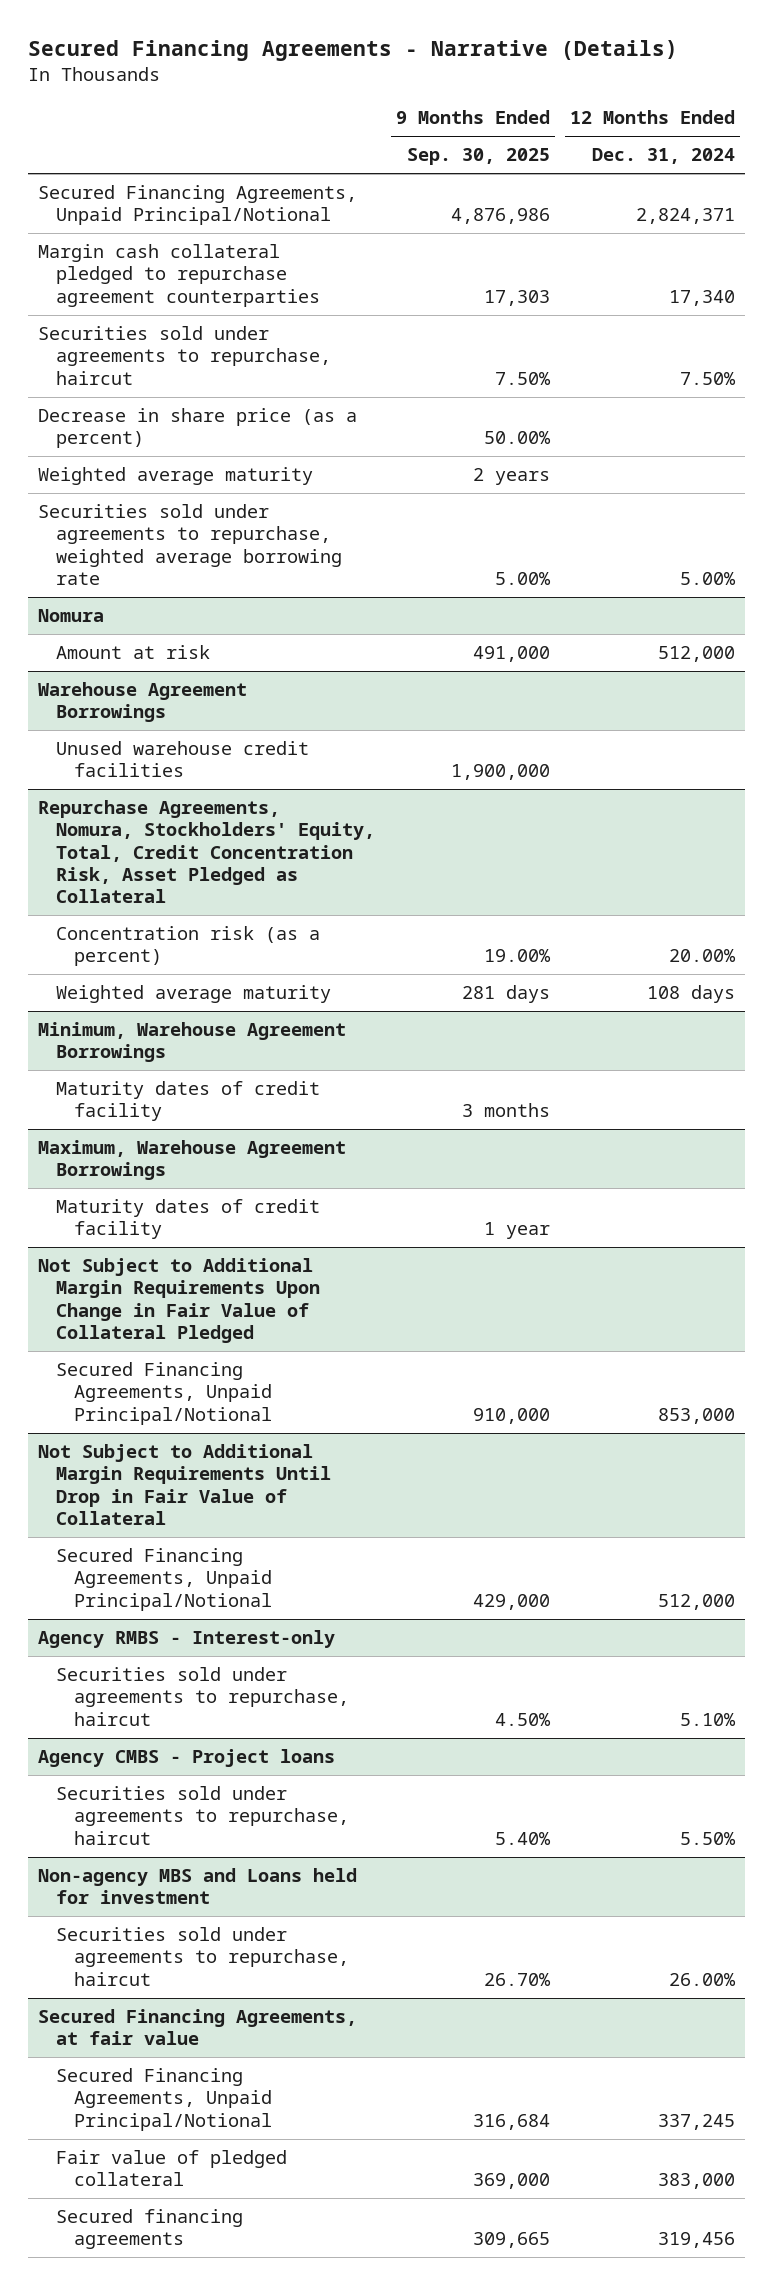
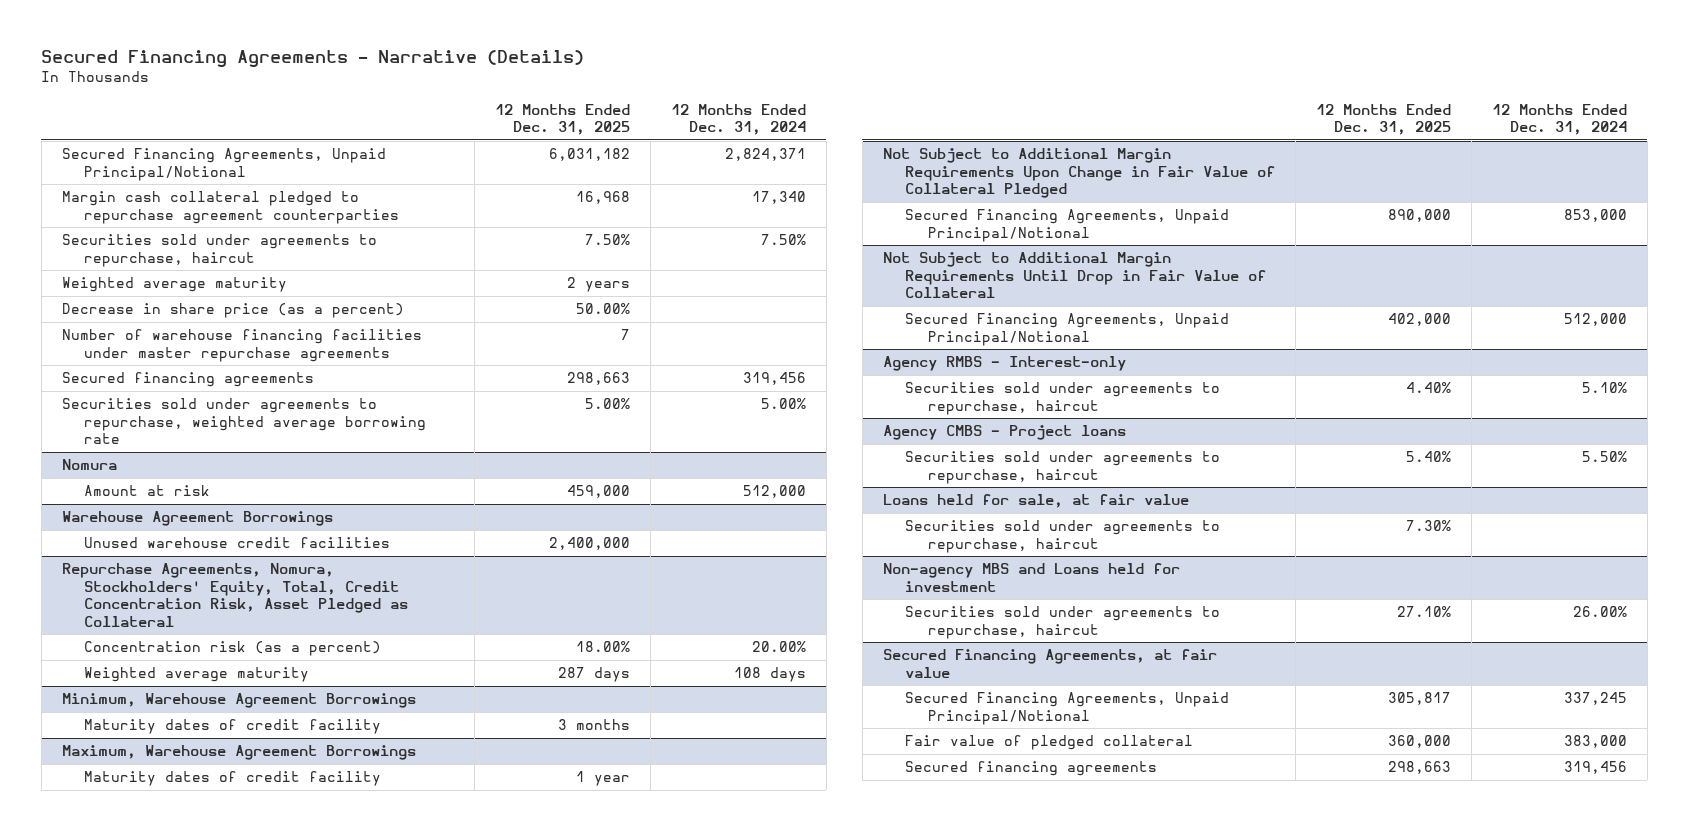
- | 9 Months Ended Sep. 30, 2025 | 12 Months Ended Dec. 31, 2024
+ | 12 Months Ended Dec. 31, 2025 | 12 Months Ended Dec. 31, 2024
moved down: Decrease in share price (as a percent) | 50.00% |
+ Number of warehouse financing facilities under master repurchase agreements | 7 |
+ Secured financing agreements | 298,663 | 319,456
+ Loans held for sale, at fair value
+ Securities sold under agreements to repurchase, haircut | 7.30% |

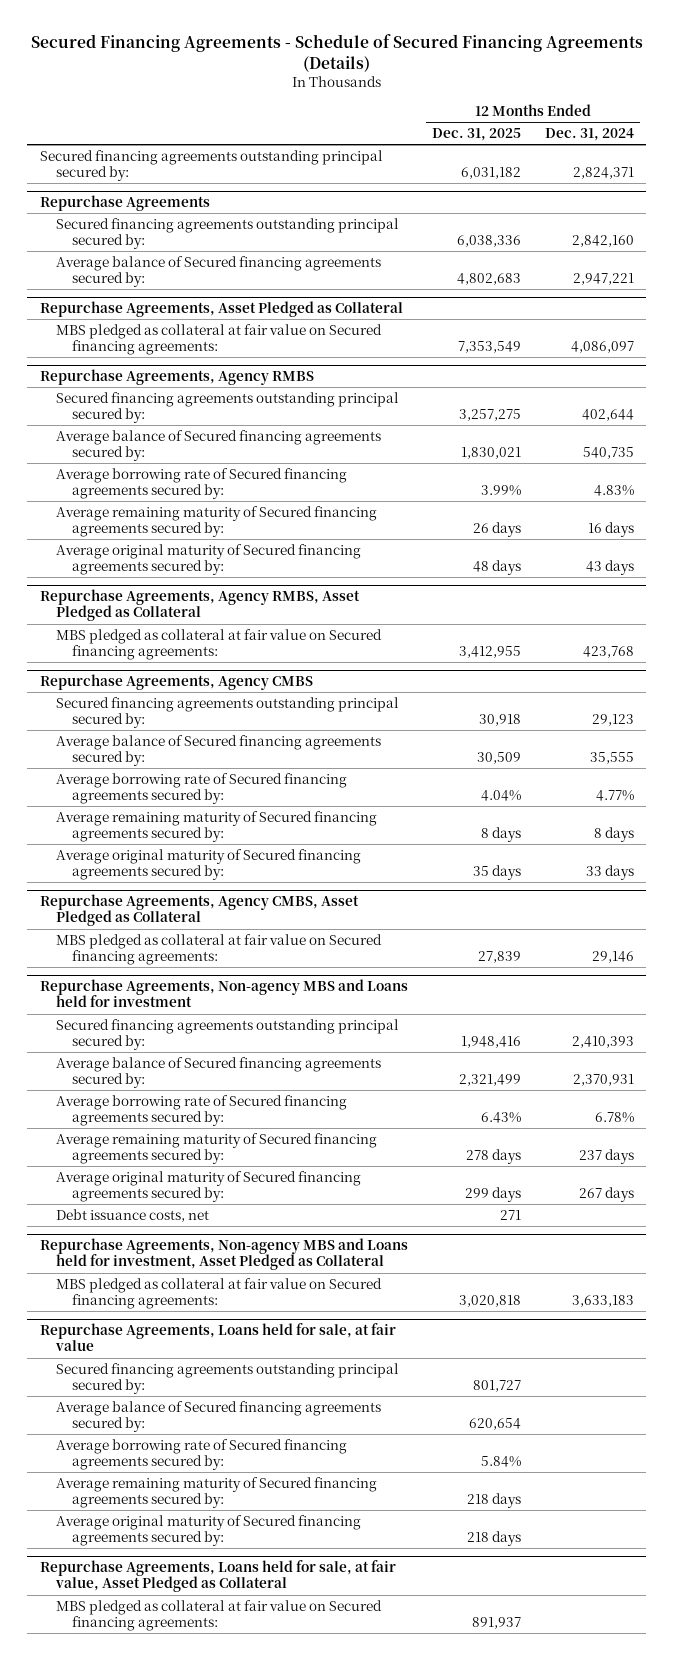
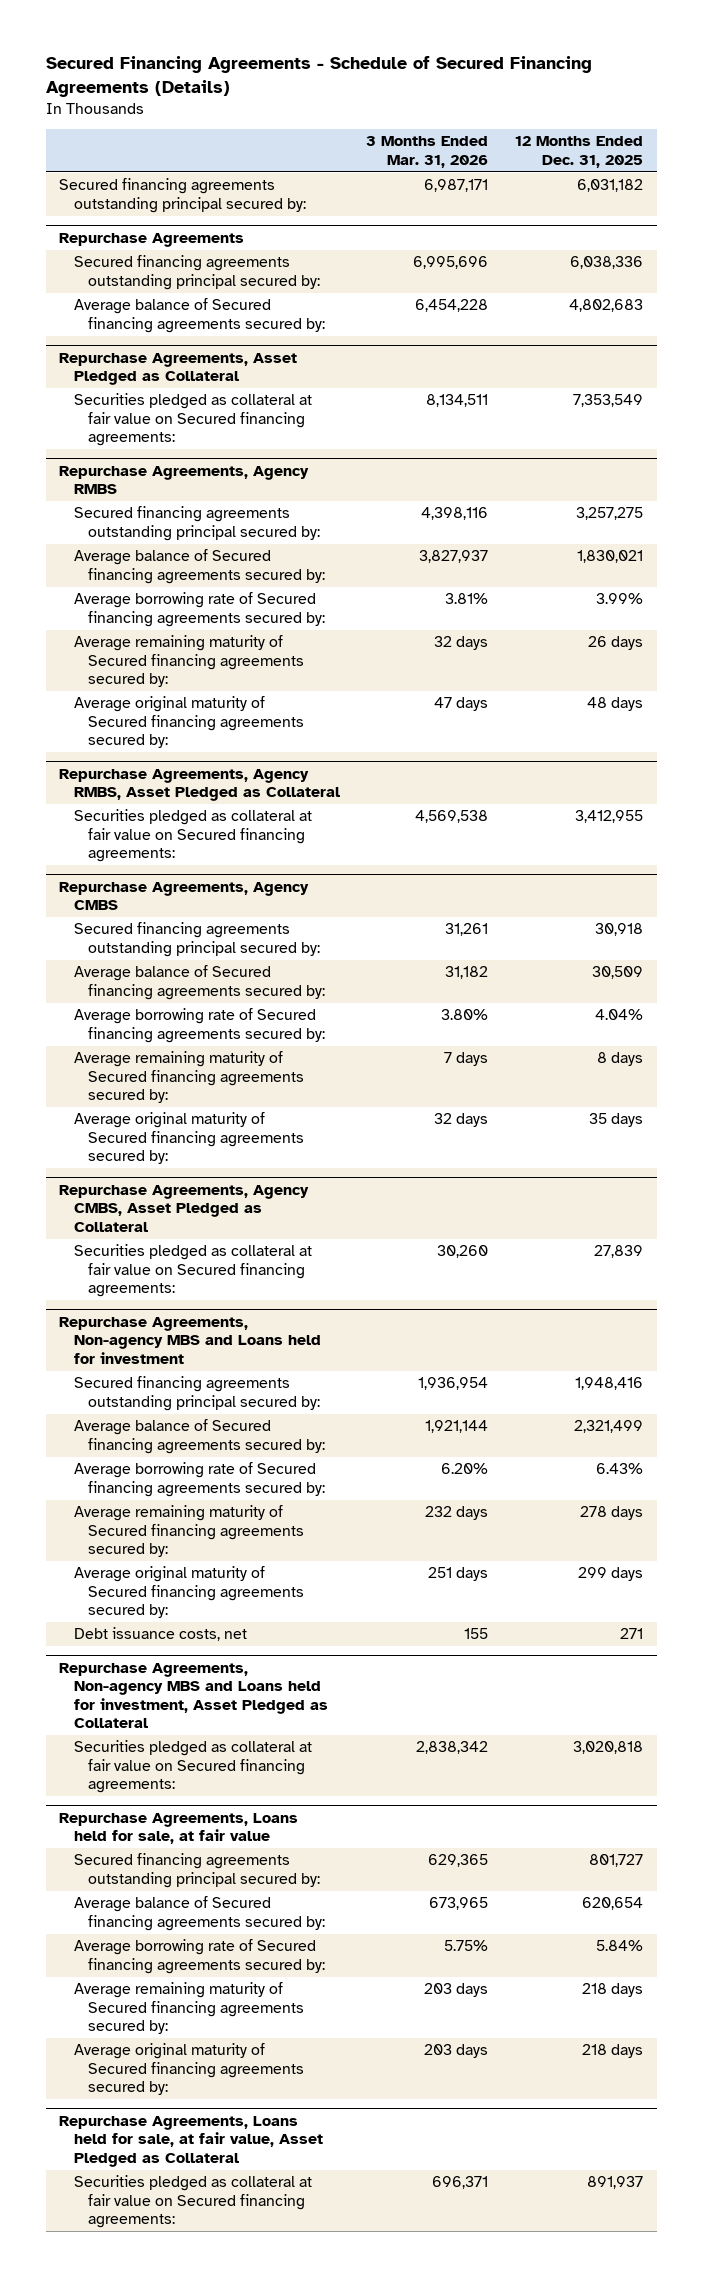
- | 12 Months Ended Dec. 31, 2025 | 12 Months Ended Dec. 31, 2024
+ | 3 Months Ended Mar. 31, 2026 | 12 Months Ended Dec. 31, 2025
@ Repurchase Agreements, Asset Pledged as Collateral
- MBS pledged as collateral at fair value on Secured financing agreements: | 7,353,549 | 4,086,097
+ Securities pledged as collateral at fair value on Secured financing agreements: | 8,134,511 | 7,353,549
@ Repurchase Agreements, Agency RMBS, Asset Pledged as Collateral
- MBS pledged as collateral at fair value on Secured financing agreements: | 3,412,955 | 423,768
+ Securities pledged as collateral at fair value on Secured financing agreements: | 4,569,538 | 3,412,955
@ Repurchase Agreements, Agency CMBS, Asset Pledged as Collateral
- MBS pledged as collateral at fair value on Secured financing agreements: | 27,839 | 29,146
+ Securities pledged as collateral at fair value on Secured financing agreements: | 30,260 | 27,839
@ Repurchase Agreements, Non-agency MBS and Loans held for investment, Asset Pledged as Collateral
- MBS pledged as collateral at fair value on Secured financing agreements: | 3,020,818 | 3,633,183
+ Securities pledged as collateral at fair value on Secured financing agreements: | 2,838,342 | 3,020,818
@ Repurchase Agreements, Loans held for sale, at fair value, Asset Pledged as Collateral
- MBS pledged as collateral at fair value on Secured financing agreements: | 891,937 |
+ Securities pledged as collateral at fair value on Secured financing agreements: | 696,371 | 891,937

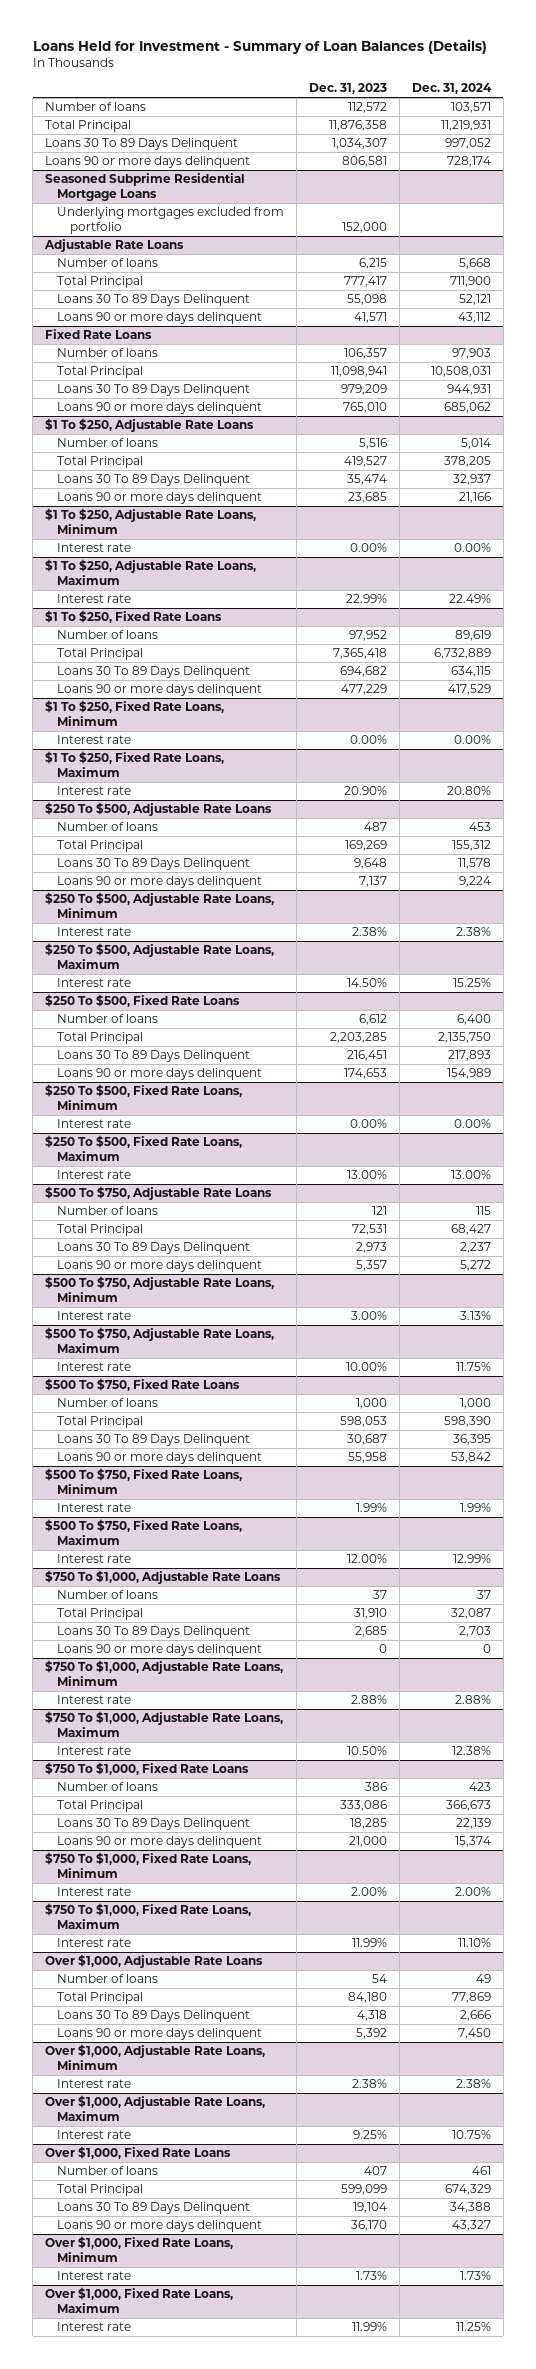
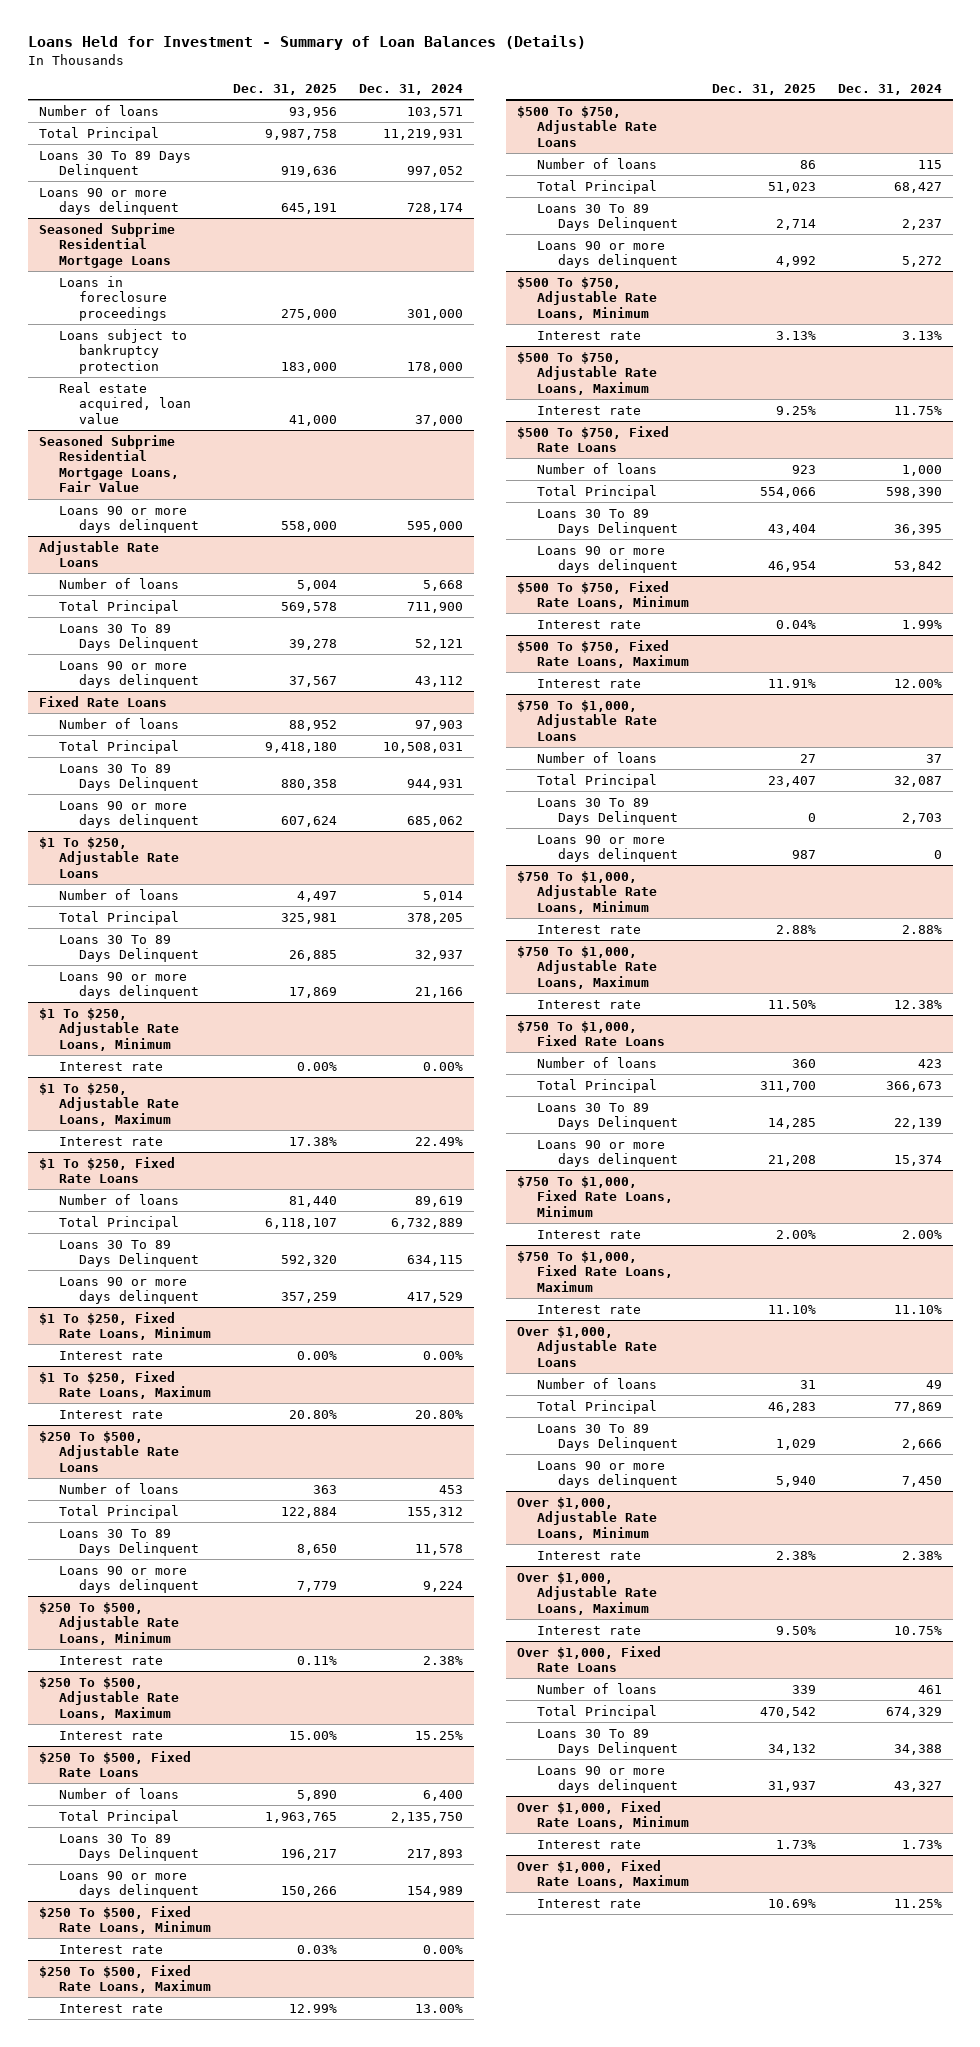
- | Dec. 31, 2023 | Dec. 31, 2024
+ | Dec. 31, 2025 | Dec. 31, 2024
@ Seasoned Subprime Residential Mortgage Loans
- Underlying mortgages excluded from portfolio | 152,000 |
+ Loans in foreclosure proceedings | 275,000 | 301,000
+ Loans subject to bankruptcy protection | 183,000 | 178,000
+ Real estate acquired, loan value | 41,000 | 37,000
+ Seasoned Subprime Residential Mortgage Loans, Fair Value
+ Loans 90 or more days delinquent | 558,000 | 595,000
@ $500 To $750, Fixed Rate Loans, Maximum
- Interest rate | 12.00% | 12.99%
+ Interest rate | 11.91% | 12.00%

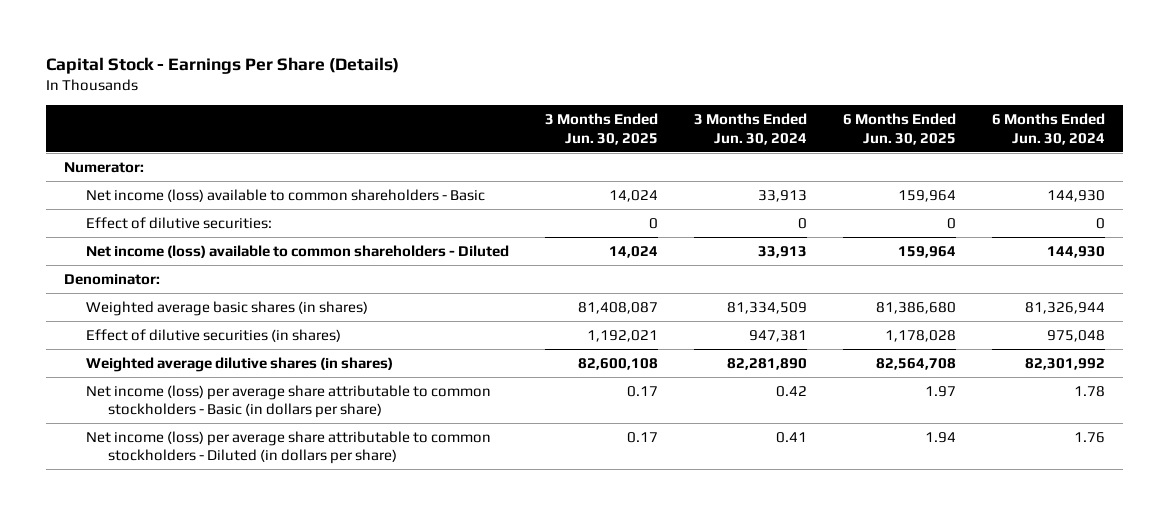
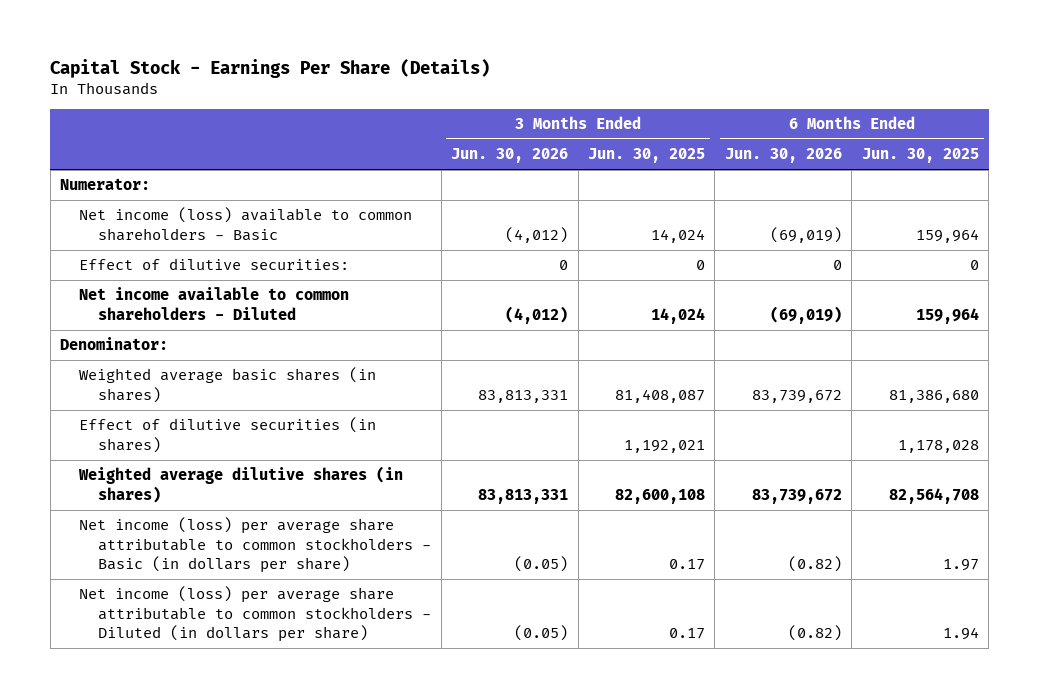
- | 3 Months Ended Jun. 30, 2025 | 3 Months Ended Jun. 30, 2024 | 6 Months Ended Jun. 30, 2025 | 6 Months Ended Jun. 30, 2024
+ | 3 Months Ended Jun. 30, 2026 | 3 Months Ended Jun. 30, 2025 | 6 Months Ended Jun. 30, 2026 | 6 Months Ended Jun. 30, 2025
- Net income (loss) available to common shareholders - Diluted | 14,024 | 33,913 | 159,964 | 144,930
+ Net income available to common shareholders - Diluted | (4,012) | 14,024 | (69,019) | 159,964

